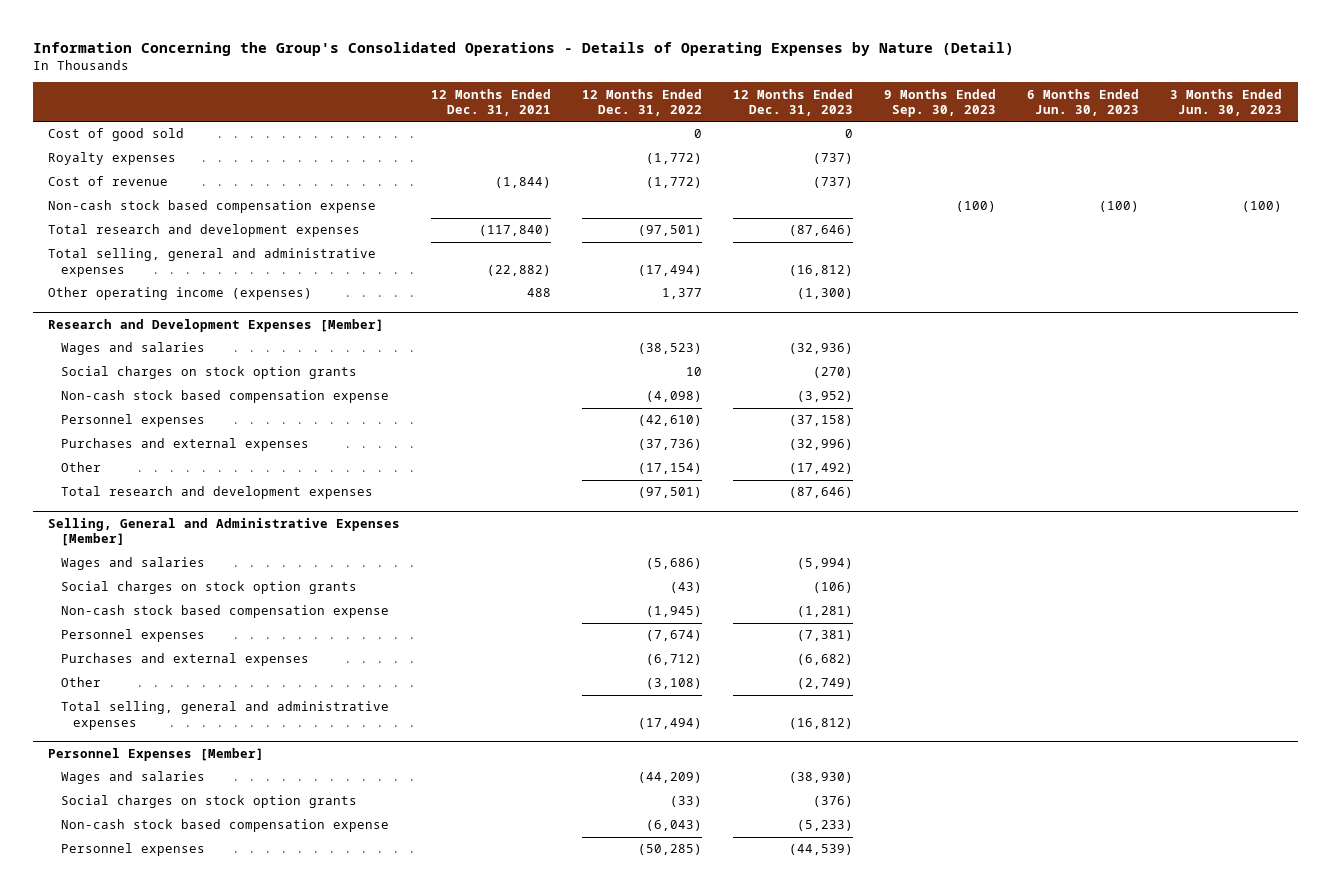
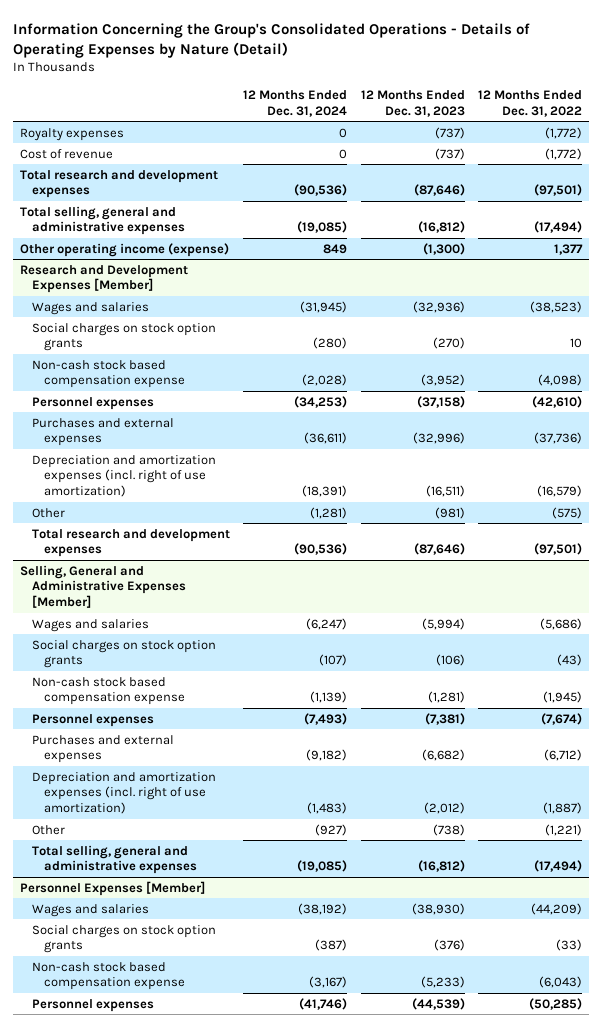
- | 12 Months Ended Dec. 31, 2021 | 12 Months Ended Dec. 31, 2022 | 12 Months Ended Dec. 31, 2023 | 9 Months Ended Sep. 30, 2023 | 6 Months Ended Jun. 30, 2023 | 3 Months Ended Jun. 30, 2023
+ | 12 Months Ended Dec. 31, 2024 | 12 Months Ended Dec. 31, 2023 | 12 Months Ended Dec. 31, 2022
- Cost of good sold | | 0 | 0 | | |
- Non-cash stock based compensation expense | | | | (100) | (100) | (100)
- Other operating income (expenses) | 488 | 1,377 | (1,300) | | |
+ Other operating income (expense) | 849 | (1,300) | 1,377
@ Research and Development Expenses [Member]
- Other | | (17,154) | (17,492) | | |
+ Depreciation and amortization expenses (incl. right of use amortization) | (18,391) | (16,511) | (16,579)
+ Other | (1,281) | (981) | (575)
@ Selling, General and Administrative Expenses [Member]
- Other | | (3,108) | (2,749) | | |
+ Depreciation and amortization expenses (incl. right of use amortization) | (1,483) | (2,012) | (1,887)
+ Other | (927) | (738) | (1,221)

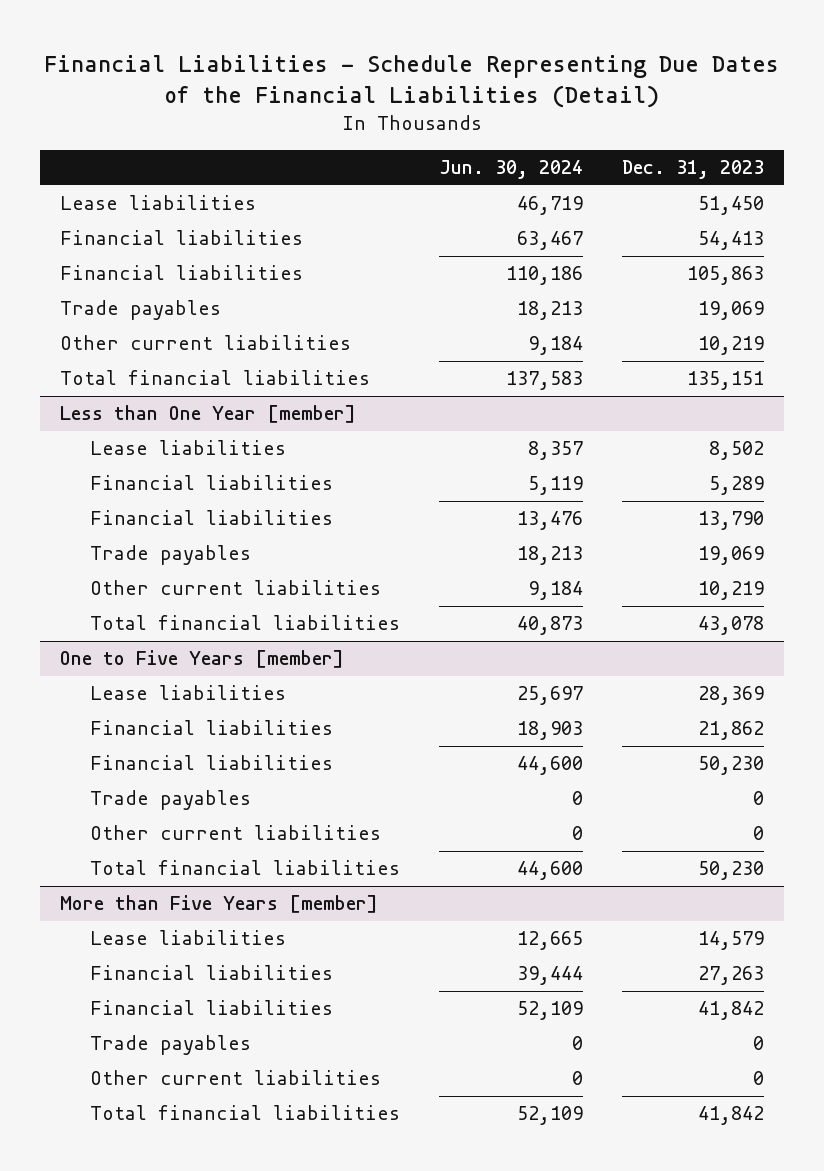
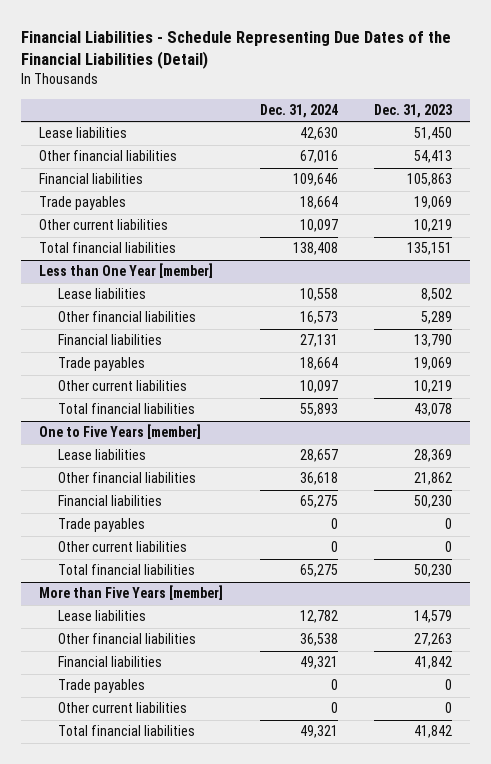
- | Jun. 30, 2024 | Dec. 31, 2023
+ | Dec. 31, 2024 | Dec. 31, 2023
- Financial liabilities | 63,467 | 54,413
+ Other financial liabilities | 67,016 | 54,413
@ Less than One Year [member]
- Financial liabilities | 5,119 | 5,289
+ Other financial liabilities | 16,573 | 5,289
@ One to Five Years [member]
- Financial liabilities | 18,903 | 21,862
+ Other financial liabilities | 36,618 | 21,862
@ More than Five Years [member]
- Financial liabilities | 39,444 | 27,263
+ Other financial liabilities | 36,538 | 27,263

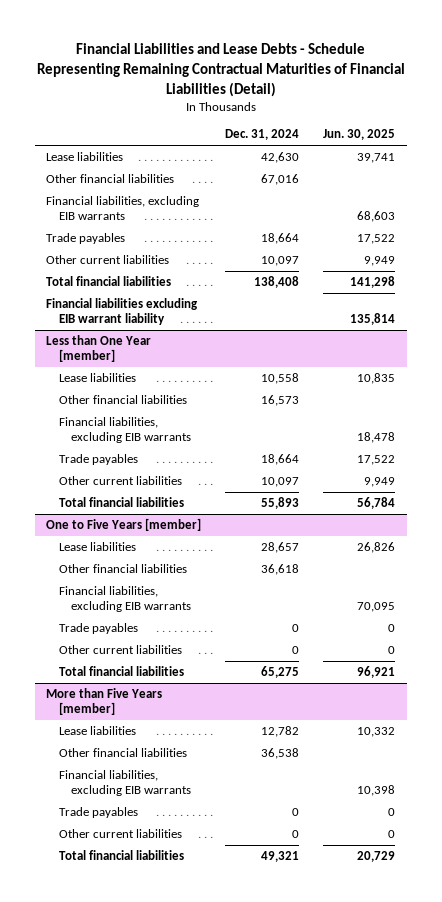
- Financial Liabilities - Schedule Representing Due Dates of the Financial Liabilities (Detail)
+ Financial Liabilities and Lease Debts - Schedule Representing Remaining Contractual Maturities of Financial Liabilities (Detail)
- | Dec. 31, 2024 | Dec. 31, 2023
+ | Dec. 31, 2024 | Jun. 30, 2025
- Financial liabilities | 109,646 | 105,863
+ Financial liabilities, excluding EIB warrants | | 68,603
+ Financial liabilities excluding EIB warrant liability | | 135,814
@ Less than One Year [member]
- Financial liabilities | 27,131 | 13,790
+ Financial liabilities, excluding EIB warrants | | 18,478
@ One to Five Years [member]
- Financial liabilities | 65,275 | 50,230
+ Financial liabilities, excluding EIB warrants | | 70,095
@ More than Five Years [member]
- Financial liabilities | 49,321 | 41,842
+ Financial liabilities, excluding EIB warrants | | 10,398

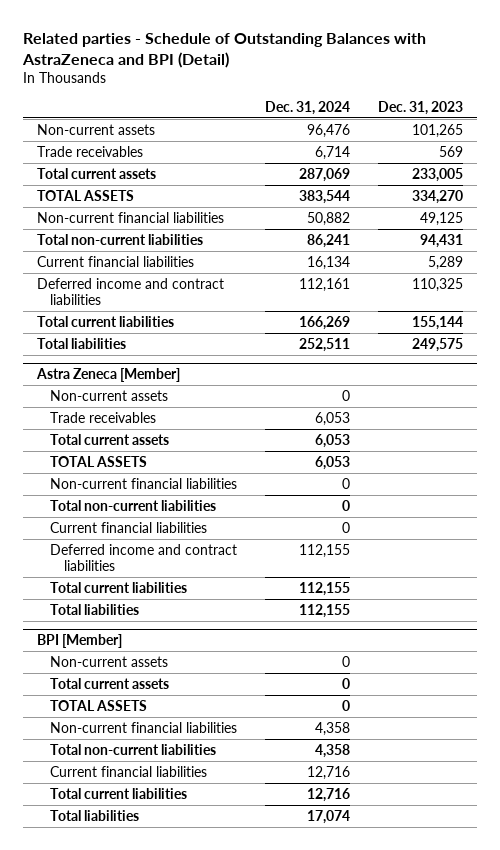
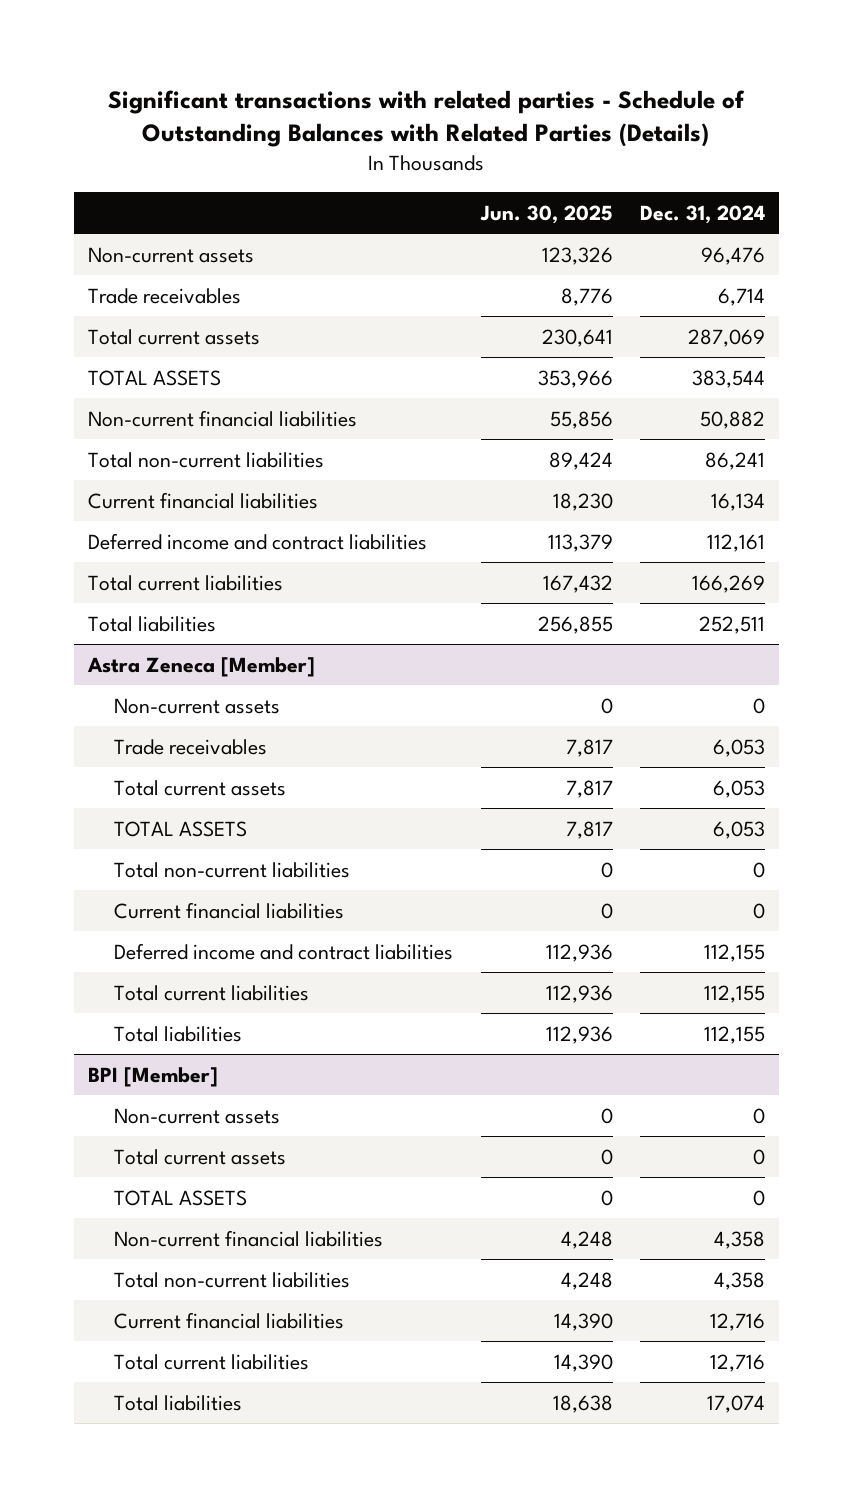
- Related parties - Schedule of Outstanding Balances with AstraZeneca and BPI (Detail)
+ Significant transactions with related parties - Schedule of Outstanding Balances with Related Parties (Details)
- | Dec. 31, 2024 | Dec. 31, 2023
+ | Jun. 30, 2025 | Dec. 31, 2024
@ Astra Zeneca [Member]
- Non-current financial liabilities | 0 |

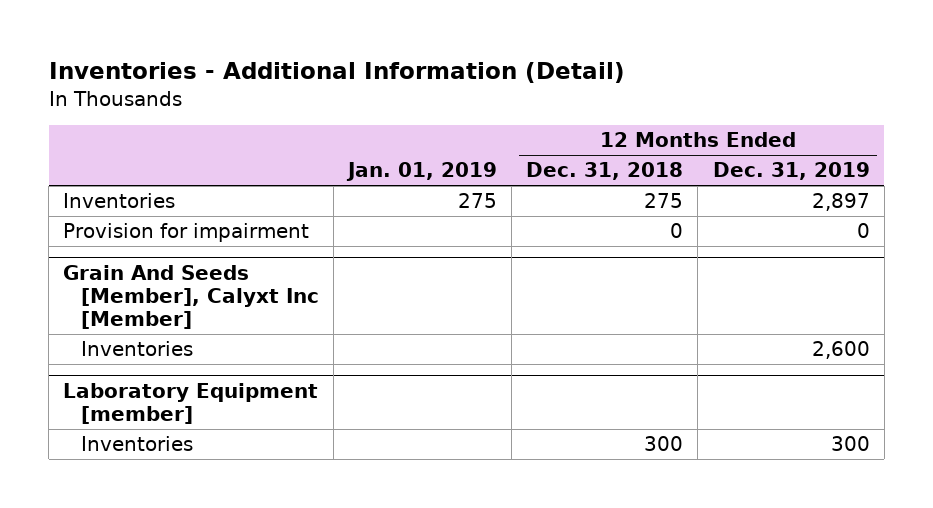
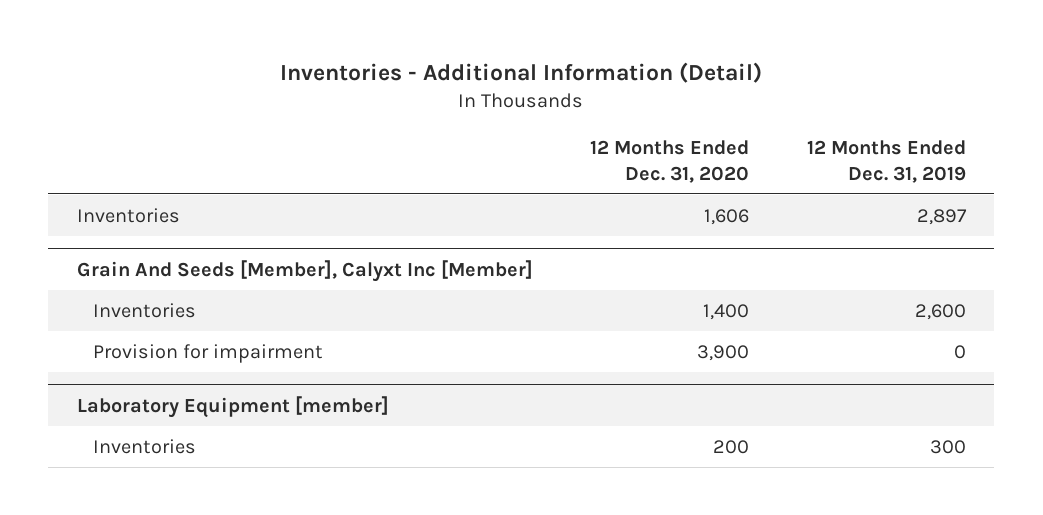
- | Jan. 01, 2019 | 12 Months Ended Dec. 31, 2018 | 12 Months Ended Dec. 31, 2019
+ | 12 Months Ended Dec. 31, 2020 | 12 Months Ended Dec. 31, 2019
- Provision for impairment | | 0 | 0
@ Grain And Seeds [Member], Calyxt Inc [Member]
+ Provision for impairment | 3,900 | 0

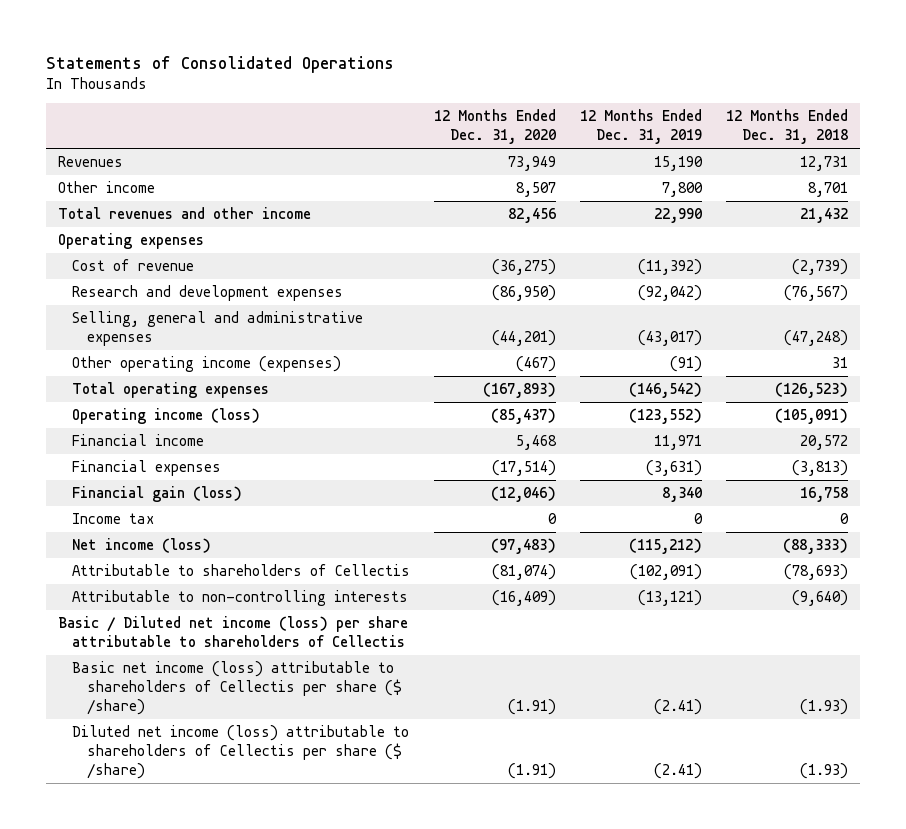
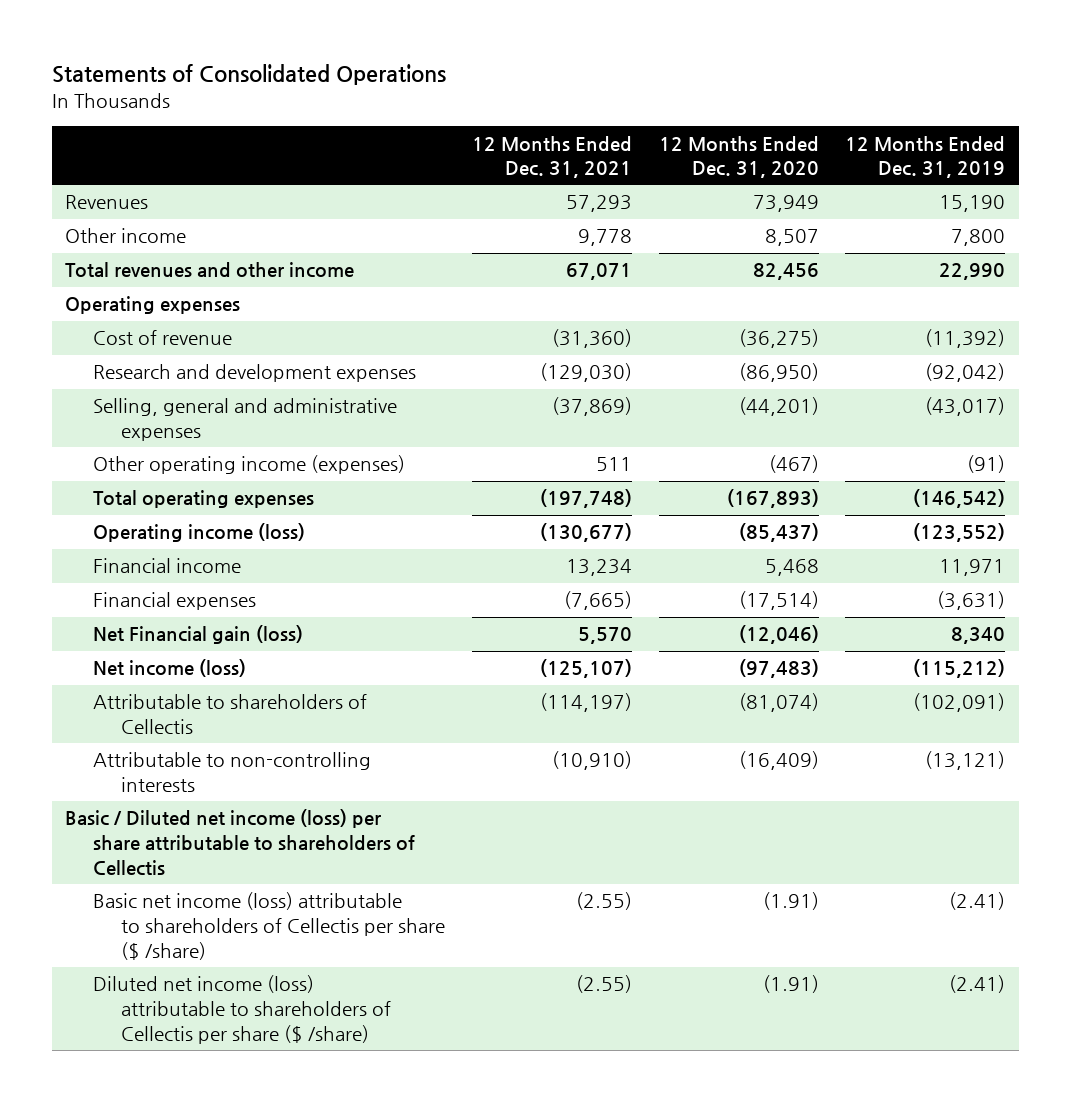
- | 12 Months Ended Dec. 31, 2020 | 12 Months Ended Dec. 31, 2019 | 12 Months Ended Dec. 31, 2018
+ | 12 Months Ended Dec. 31, 2021 | 12 Months Ended Dec. 31, 2020 | 12 Months Ended Dec. 31, 2019
- Financial gain (loss) | (12,046) | 8,340 | 16,758
- Income tax | 0 | 0 | 0
+ Net Financial gain (loss) | 5,570 | (12,046) | 8,340

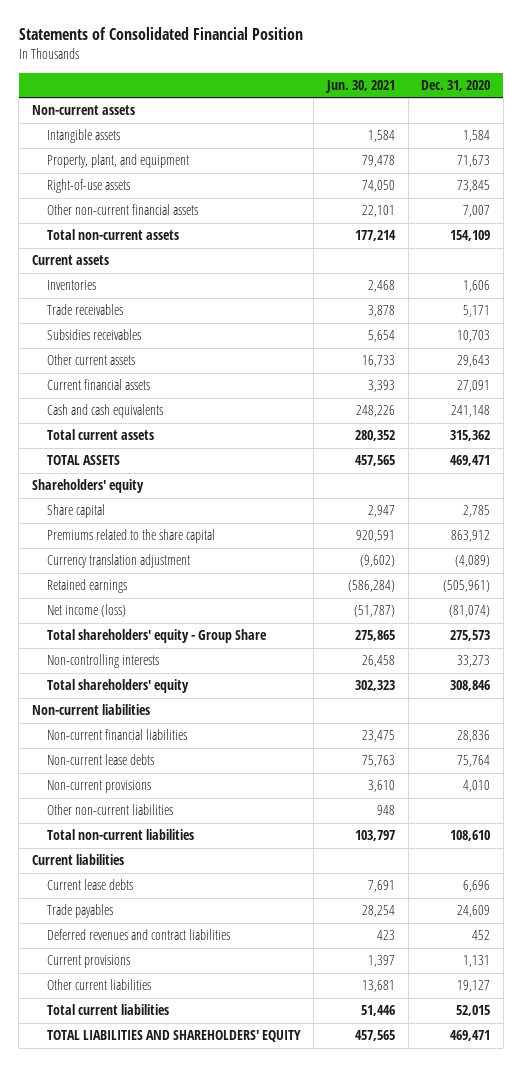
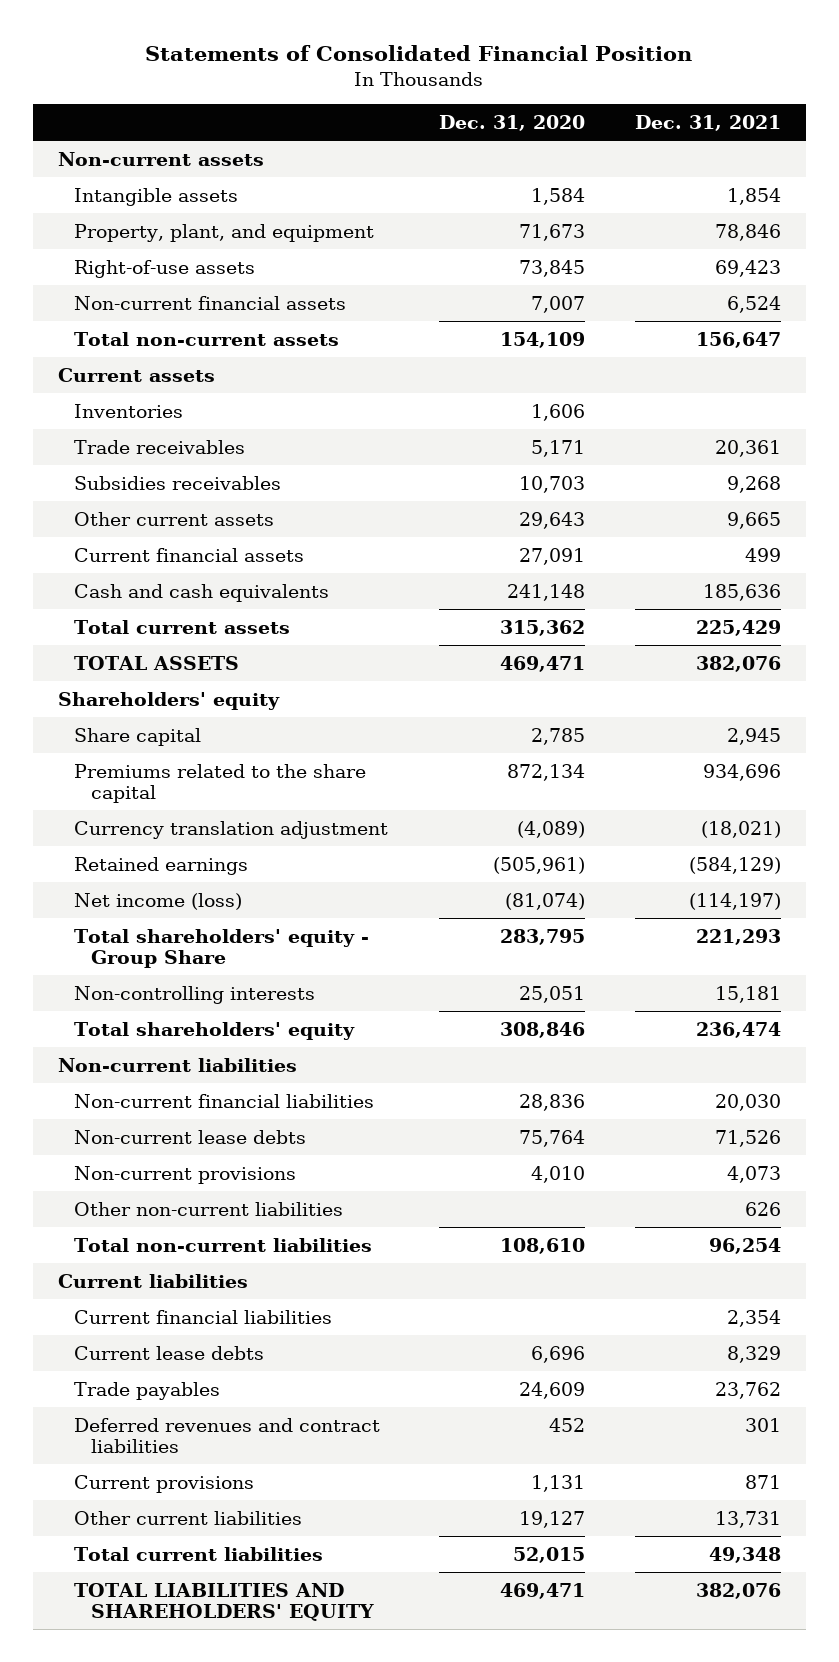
- | Jun. 30, 2021 | Dec. 31, 2020
+ | Dec. 31, 2020 | Dec. 31, 2021
- Other non-current financial assets | 22,101 | 7,007
+ Non-current financial assets | 7,007 | 6,524
- Premiums related to the share capital | 920,591 | 863,912
+ Premiums related to the share capital | 872,134 | 934,696
- Total shareholders' equity - Group Share | 275,865 | 275,573
- Non-controlling interests | 26,458 | 33,273
+ Total shareholders' equity - Group Share | 283,795 | 221,293
+ Non-controlling interests | 25,051 | 15,181
+ Current financial liabilities | | 2,354

